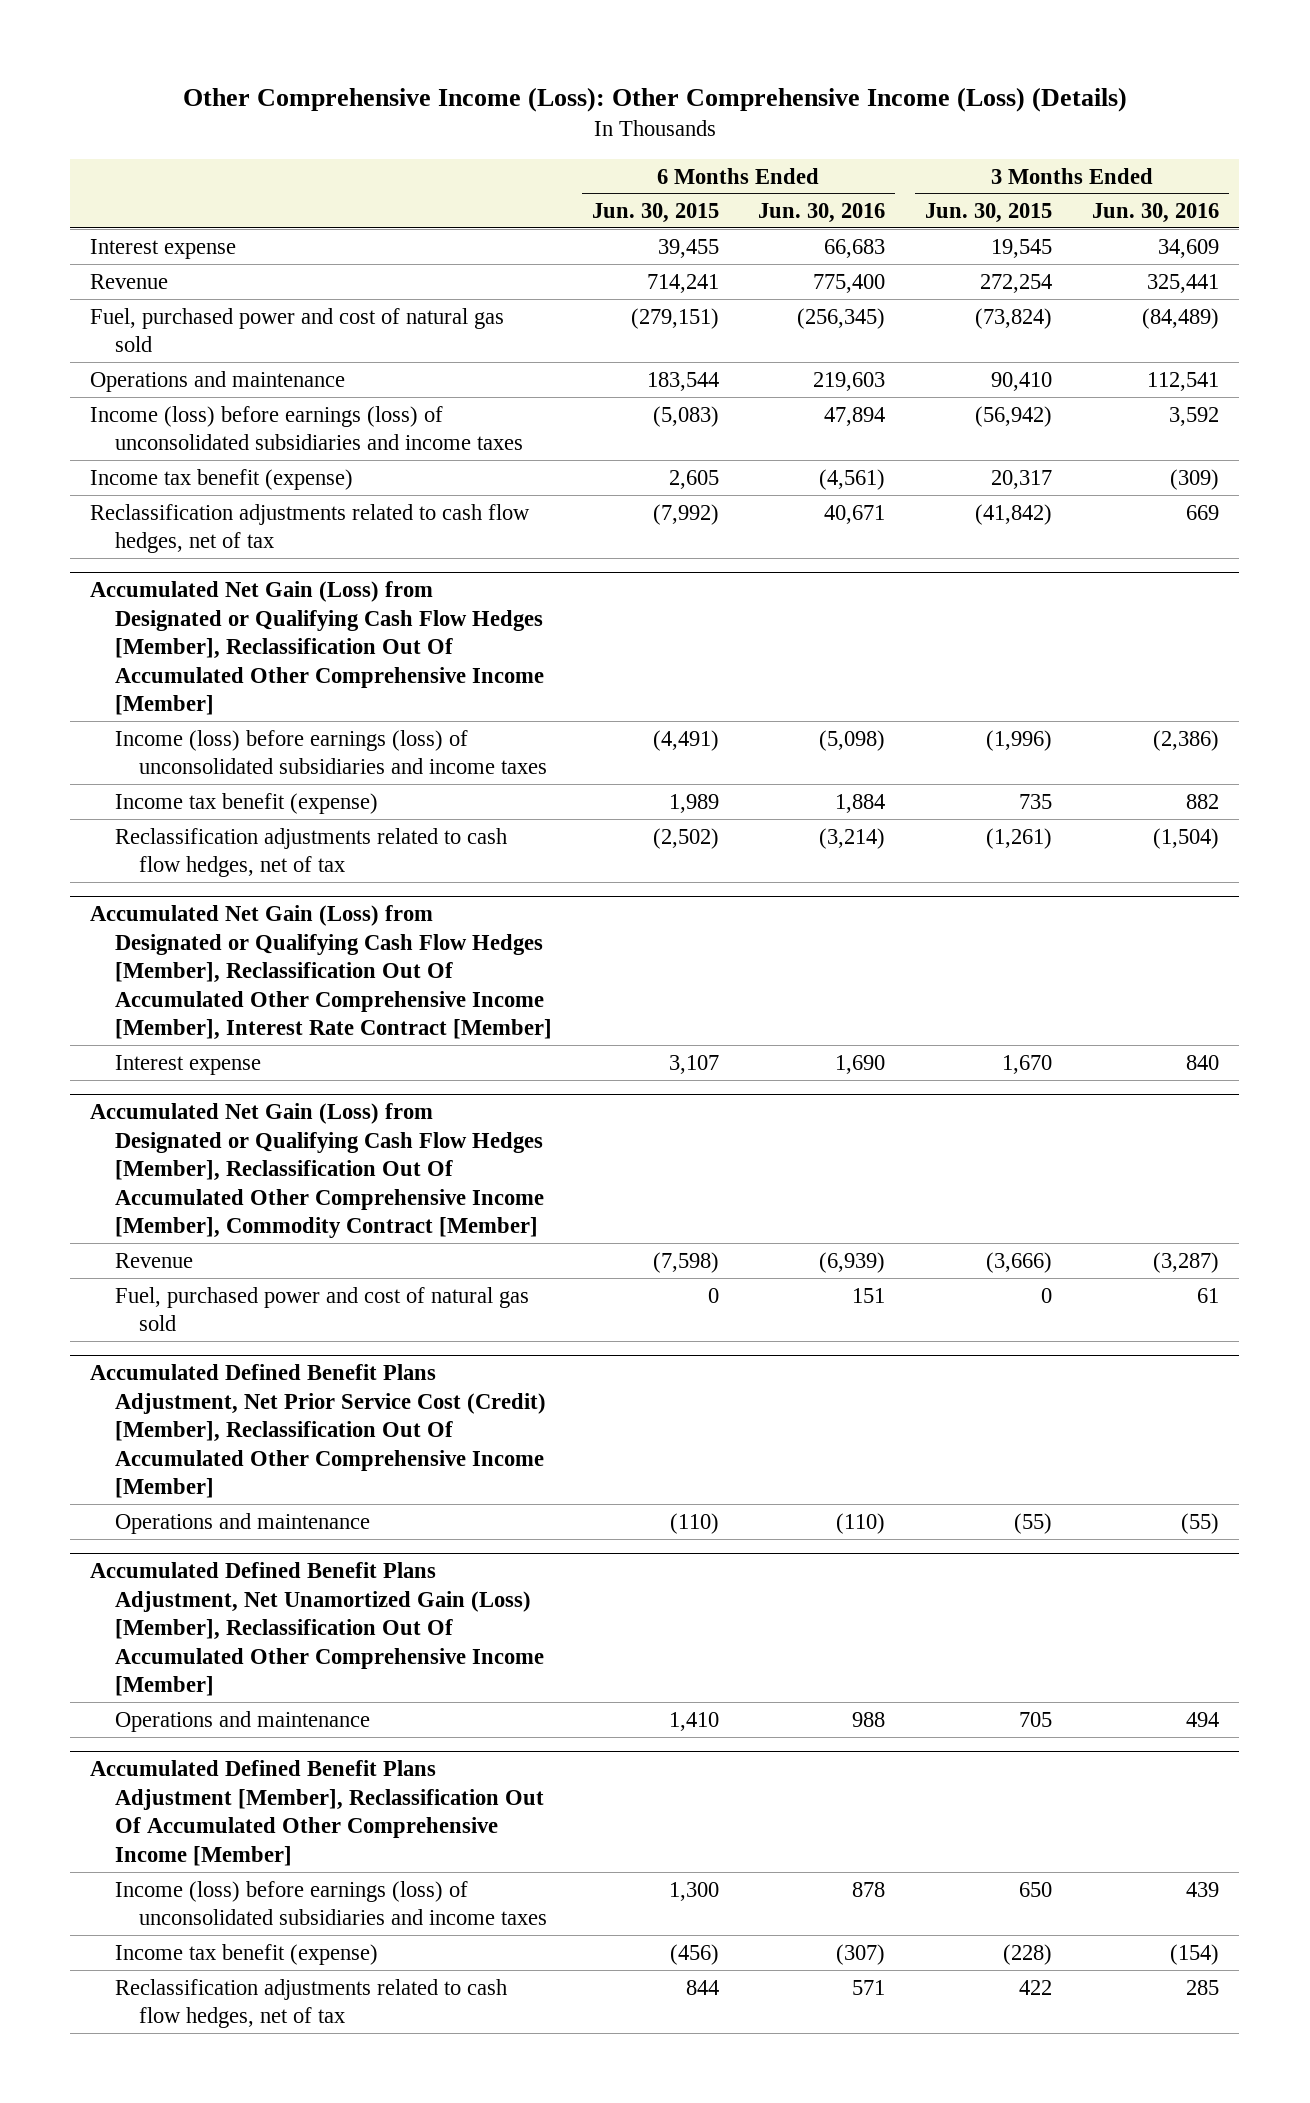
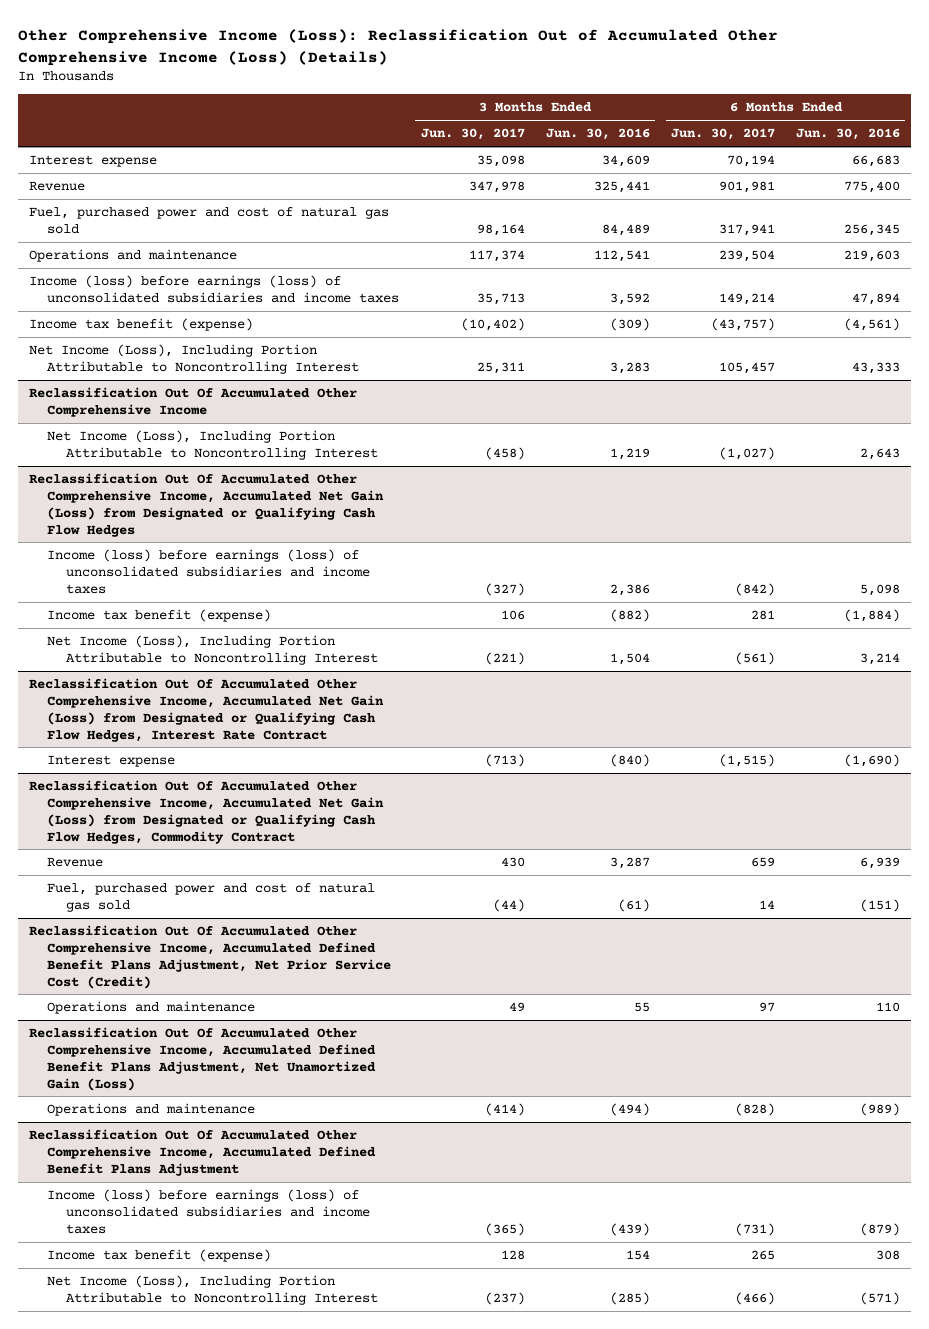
- Other Comprehensive Income (Loss): Other Comprehensive Income (Loss) (Details)
+ Other Comprehensive Income (Loss): Reclassification Out of Accumulated Other Comprehensive Income (Loss) (Details)
- | 6 Months Ended Jun. 30, 2015 | 6 Months Ended Jun. 30, 2016 | 3 Months Ended Jun. 30, 2015 | 3 Months Ended Jun. 30, 2016
+ | 3 Months Ended Jun. 30, 2017 | 3 Months Ended Jun. 30, 2016 | 6 Months Ended Jun. 30, 2017 | 6 Months Ended Jun. 30, 2016
- Fuel, purchased power and cost of natural gas sold | (279,151) | (256,345) | (73,824) | (84,489)
+ Fuel, purchased power and cost of natural gas sold | 98,164 | 84,489 | 317,941 | 256,345
- Reclassification adjustments related to cash flow hedges, net of tax | (7,992) | 40,671 | (41,842) | 669
- Accumulated Net Gain (Loss) from Designated or Qualifying Cash Flow Hedges [Member], Reclassification Out Of Accumulated Other Comprehensive Income [Member]
- Income (loss) before earnings (loss) of unconsolidated subsidiaries and income taxes | (4,491) | (5,098) | (1,996) | (2,386)
- Income tax benefit (expense) | 1,989 | 1,884 | 735 | 882
- Reclassification adjustments related to cash flow hedges, net of tax | (2,502) | (3,214) | (1,261) | (1,504)
- Accumulated Net Gain (Loss) from Designated or Qualifying Cash Flow Hedges [Member], Reclassification Out Of Accumulated Other Comprehensive Income [Member], Interest Rate Contract [Member]
- Interest expense | 3,107 | 1,690 | 1,670 | 840
- Accumulated Net Gain (Loss) from Designated or Qualifying Cash Flow Hedges [Member], Reclassification Out Of Accumulated Other Comprehensive Income [Member], Commodity Contract [Member]
- Revenue | (7,598) | (6,939) | (3,666) | (3,287)
- Fuel, purchased power and cost of natural gas sold | 0 | 151 | 0 | 61
- Accumulated Defined Benefit Plans Adjustment, Net Prior Service Cost (Credit) [Member], Reclassification Out Of Accumulated Other Comprehensive Income [Member]
- Operations and maintenance | (110) | (110) | (55) | (55)
- Accumulated Defined Benefit Plans Adjustment, Net Unamortized Gain (Loss) [Member], Reclassification Out Of Accumulated Other Comprehensive Income [Member]
- Operations and maintenance | 1,410 | 988 | 705 | 494
- Accumulated Defined Benefit Plans Adjustment [Member], Reclassification Out Of Accumulated Other Comprehensive Income [Member]
- Income (loss) before earnings (loss) of unconsolidated subsidiaries and income taxes | 1,300 | 878 | 650 | 439
- Income tax benefit (expense) | (456) | (307) | (228) | (154)
- Reclassification adjustments related to cash flow hedges, net of tax | 844 | 571 | 422 | 285
+ Net Income (Loss), Including Portion Attributable to Noncontrolling Interest | 25,311 | 3,283 | 105,457 | 43,333
+ Reclassification Out Of Accumulated Other Comprehensive Income
+ Net Income (Loss), Including Portion Attributable to Noncontrolling Interest | (458) | 1,219 | (1,027) | 2,643
+ Reclassification Out Of Accumulated Other Comprehensive Income, Accumulated Net Gain (Loss) from Designated or Qualifying Cash Flow Hedges
+ Income (loss) before earnings (loss) of unconsolidated subsidiaries and income taxes | (327) | 2,386 | (842) | 5,098
+ Income tax benefit (expense) | 106 | (882) | 281 | (1,884)
+ Net Income (Loss), Including Portion Attributable to Noncontrolling Interest | (221) | 1,504 | (561) | 3,214
+ Reclassification Out Of Accumulated Other Comprehensive Income, Accumulated Net Gain (Loss) from Designated or Qualifying Cash Flow Hedges, Interest Rate Contract
+ Interest expense | (713) | (840) | (1,515) | (1,690)
+ Reclassification Out Of Accumulated Other Comprehensive Income, Accumulated Net Gain (Loss) from Designated or Qualifying Cash Flow Hedges, Commodity Contract
+ Revenue | 430 | 3,287 | 659 | 6,939
+ Fuel, purchased power and cost of natural gas sold | (44) | (61) | 14 | (151)
+ Reclassification Out Of Accumulated Other Comprehensive Income, Accumulated Defined Benefit Plans Adjustment, Net Prior Service Cost (Credit)
+ Operations and maintenance | 49 | 55 | 97 | 110
+ Reclassification Out Of Accumulated Other Comprehensive Income, Accumulated Defined Benefit Plans Adjustment, Net Unamortized Gain (Loss)
+ Operations and maintenance | (414) | (494) | (828) | (989)
+ Reclassification Out Of Accumulated Other Comprehensive Income, Accumulated Defined Benefit Plans Adjustment
+ Income (loss) before earnings (loss) of unconsolidated subsidiaries and income taxes | (365) | (439) | (731) | (879)
+ Income tax benefit (expense) | 128 | 154 | 265 | 308
+ Net Income (Loss), Including Portion Attributable to Noncontrolling Interest | (237) | (285) | (466) | (571)

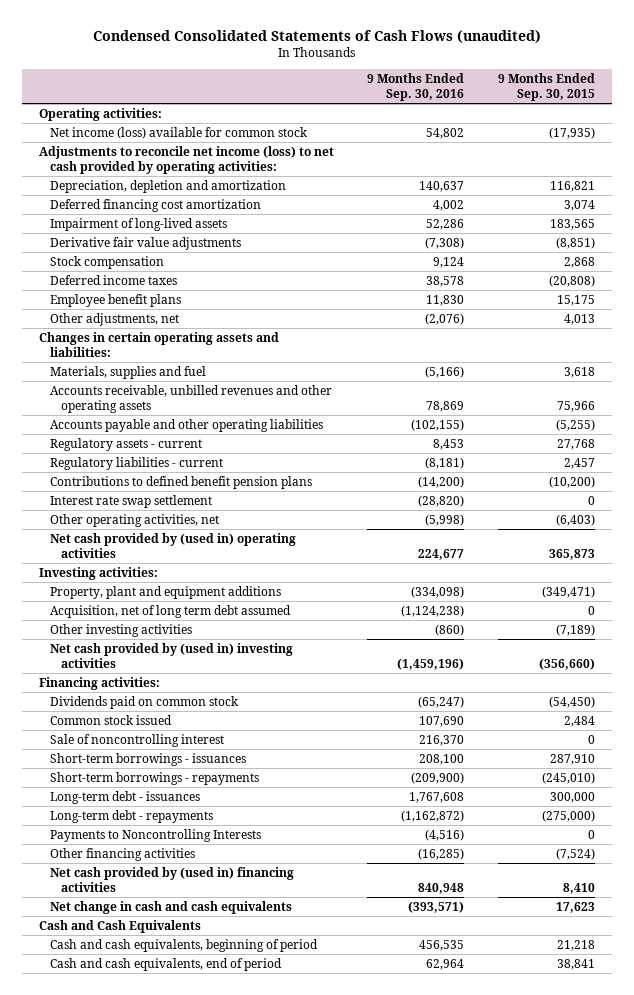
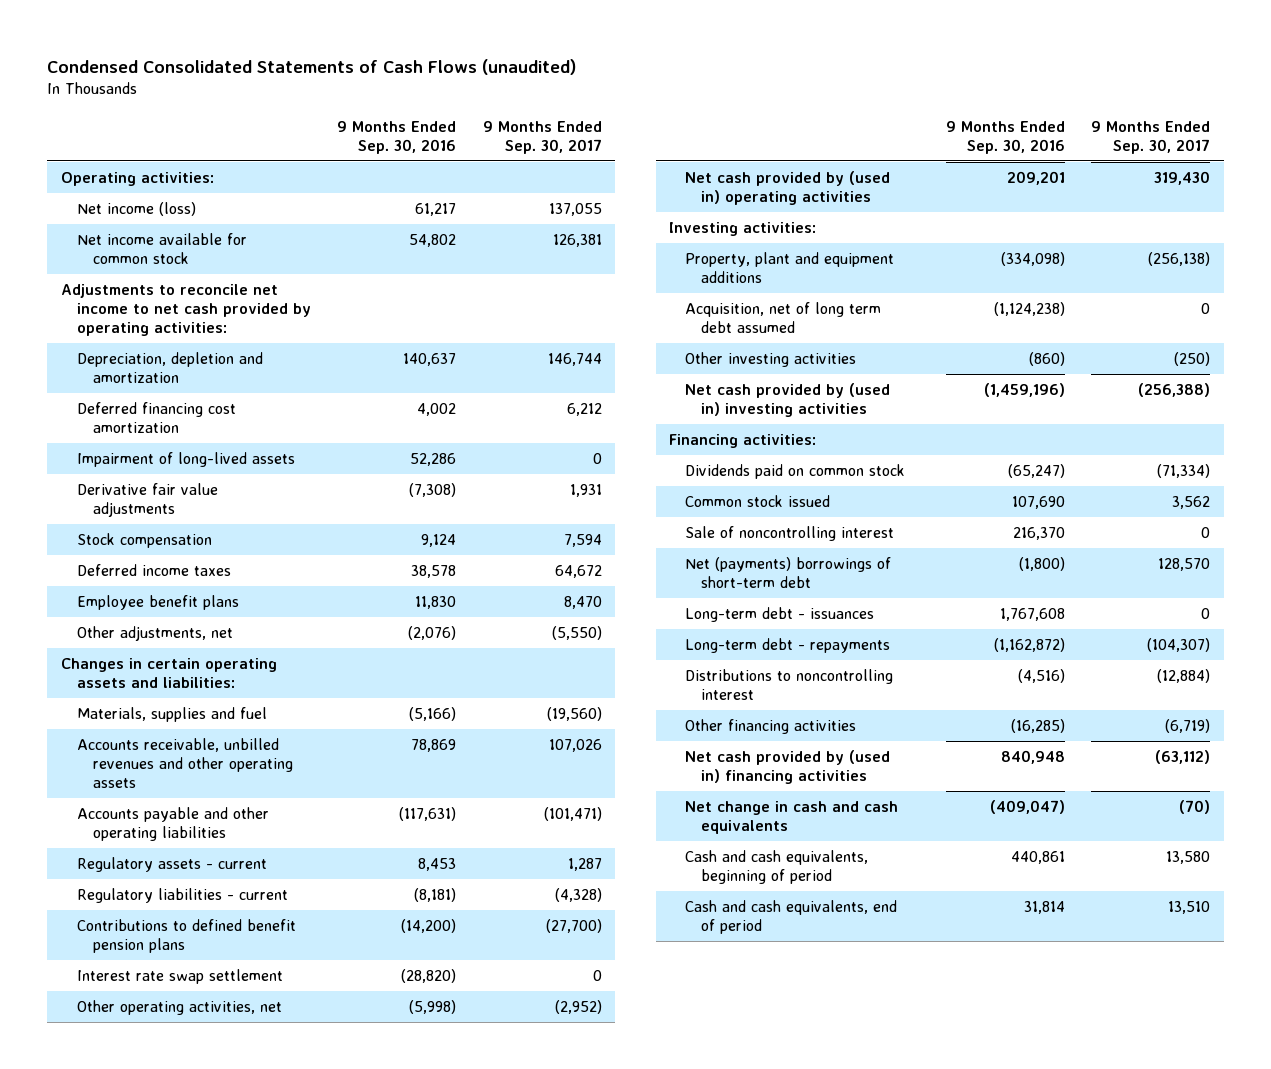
- | 9 Months Ended Sep. 30, 2016 | 9 Months Ended Sep. 30, 2015
+ | 9 Months Ended Sep. 30, 2016 | 9 Months Ended Sep. 30, 2017
- Net income (loss) available for common stock | 54,802 | (17,935)
- Adjustments to reconcile net income (loss) to net cash provided by operating activities:
+ Net income (loss) | 61,217 | 137,055
+ Net income available for common stock | 54,802 | 126,381
+ Adjustments to reconcile net income to net cash provided by operating activities:
- Accounts payable and other operating liabilities | (102,155) | (5,255)
+ Accounts payable and other operating liabilities | (117,631) | (101,471)
- Net cash provided by (used in) operating activities | 224,677 | 365,873
+ Net cash provided by (used in) operating activities | 209,201 | 319,430
- Short-term borrowings - issuances | 208,100 | 287,910
- Short-term borrowings - repayments | (209,900) | (245,010)
+ Net (payments) borrowings of short-term debt | (1,800) | 128,570
- Payments to Noncontrolling Interests | (4,516) | 0
+ Distributions to noncontrolling interest | (4,516) | (12,884)
- Net change in cash and cash equivalents | (393,571) | 17,623
- Cash and Cash Equivalents
- Cash and cash equivalents, beginning of period | 456,535 | 21,218
- Cash and cash equivalents, end of period | 62,964 | 38,841
+ Net change in cash and cash equivalents | (409,047) | (70)
+ Cash and cash equivalents, beginning of period | 440,861 | 13,580
+ Cash and cash equivalents, end of period | 31,814 | 13,510

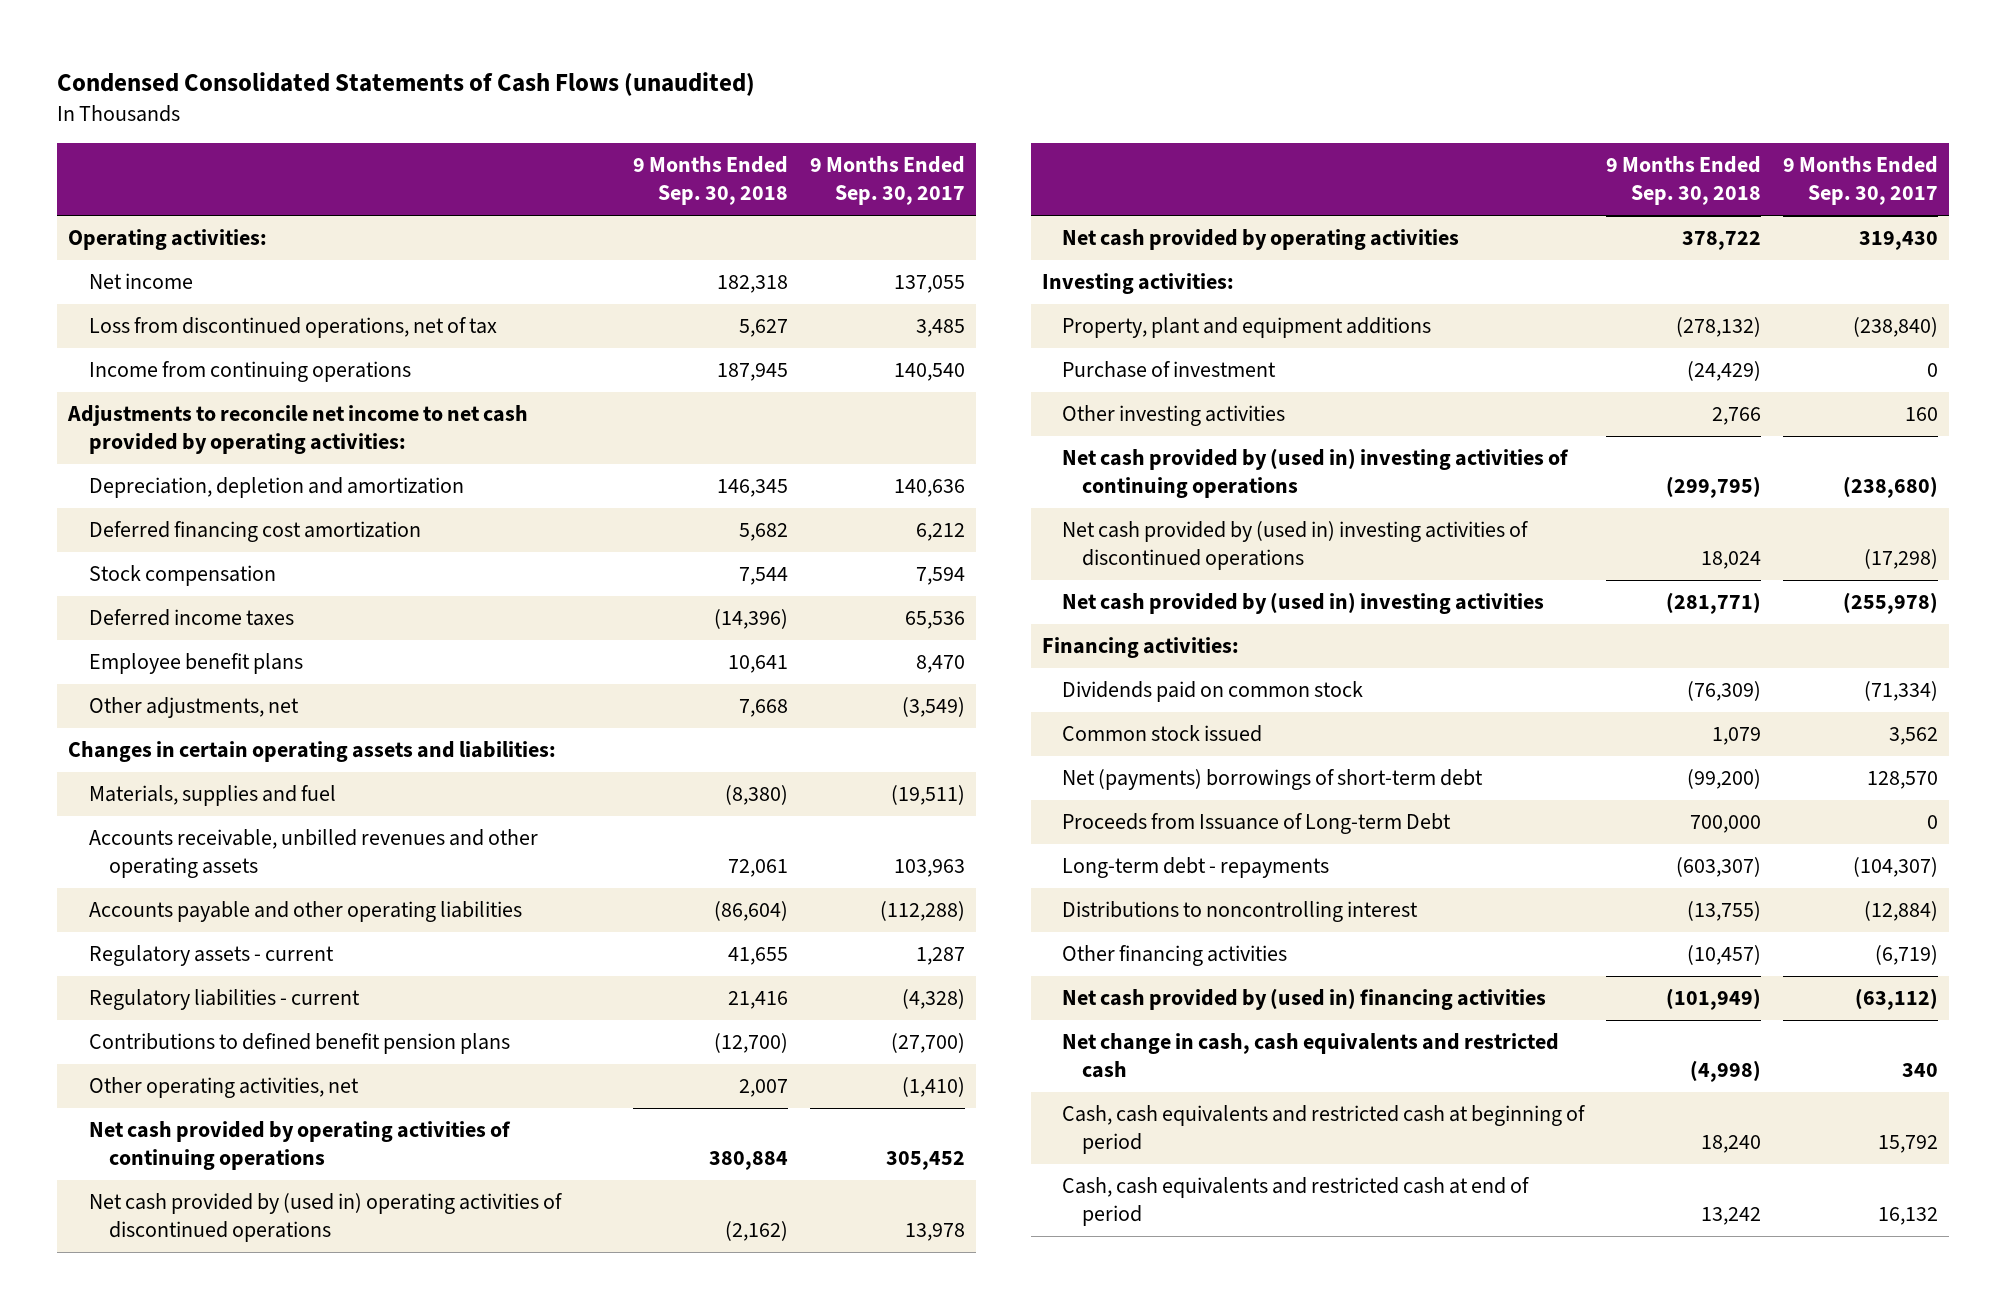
- | 9 Months Ended Sep. 30, 2016 | 9 Months Ended Sep. 30, 2017
+ | 9 Months Ended Sep. 30, 2018 | 9 Months Ended Sep. 30, 2017
- Net income (loss) | 61,217 | 137,055
- Net income available for common stock | 54,802 | 126,381
+ Net income | 182,318 | 137,055
+ Loss from discontinued operations, net of tax | 5,627 | 3,485
+ Income from continuing operations | 187,945 | 140,540
- Depreciation, depletion and amortization | 140,637 | 146,744
+ Depreciation, depletion and amortization | 146,345 | 140,636
- Impairment of long-lived assets | 52,286 | 0
- Derivative fair value adjustments | (7,308) | 1,931
- Deferred income taxes | 38,578 | 64,672
+ Deferred income taxes | (14,396) | 65,536
- Other adjustments, net | (2,076) | (5,550)
+ Other adjustments, net | 7,668 | (3,549)
- Materials, supplies and fuel | (5,166) | (19,560)
- Accounts receivable, unbilled revenues and other operating assets | 78,869 | 107,026
- Accounts payable and other operating liabilities | (117,631) | (101,471)
+ Materials, supplies and fuel | (8,380) | (19,511)
+ Accounts receivable, unbilled revenues and other operating assets | 72,061 | 103,963
+ Accounts payable and other operating liabilities | (86,604) | (112,288)
- Interest rate swap settlement | (28,820) | 0
- Other operating activities, net | (5,998) | (2,952)
- Net cash provided by (used in) operating activities | 209,201 | 319,430
+ Other operating activities, net | 2,007 | (1,410)
+ Net cash provided by operating activities of continuing operations | 380,884 | 305,452
+ Net cash provided by (used in) operating activities of discontinued operations | (2,162) | 13,978
+ Net cash provided by operating activities | 378,722 | 319,430
- Property, plant and equipment additions | (334,098) | (256,138)
- Acquisition, net of long term debt assumed | (1,124,238) | 0
- Other investing activities | (860) | (250)
- Net cash provided by (used in) investing activities | (1,459,196) | (256,388)
+ Property, plant and equipment additions | (278,132) | (238,840)
+ Purchase of investment | (24,429) | 0
+ Other investing activities | 2,766 | 160
+ Net cash provided by (used in) investing activities of continuing operations | (299,795) | (238,680)
+ Net cash provided by (used in) investing activities of discontinued operations | 18,024 | (17,298)
+ Net cash provided by (used in) investing activities | (281,771) | (255,978)
- Sale of noncontrolling interest | 216,370 | 0
- Long-term debt - issuances | 1,767,608 | 0
+ Proceeds from Issuance of Long-term Debt | 700,000 | 0
- Net change in cash and cash equivalents | (409,047) | (70)
- Cash and cash equivalents, beginning of period | 440,861 | 13,580
- Cash and cash equivalents, end of period | 31,814 | 13,510
+ Net change in cash, cash equivalents and restricted cash | (4,998) | 340
+ Cash, cash equivalents and restricted cash at beginning of period | 18,240 | 15,792
+ Cash, cash equivalents and restricted cash at end of period | 13,242 | 16,132

